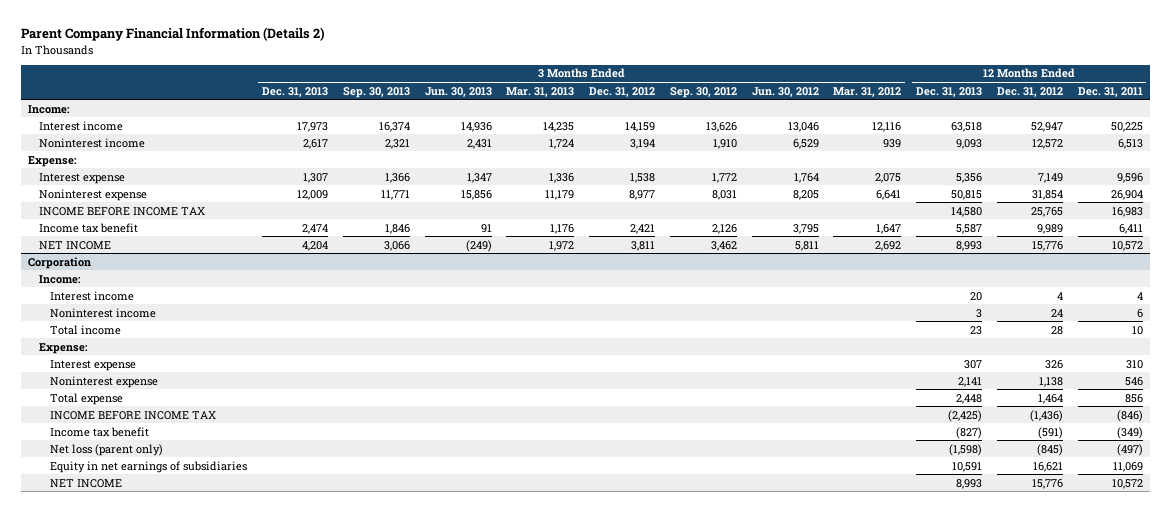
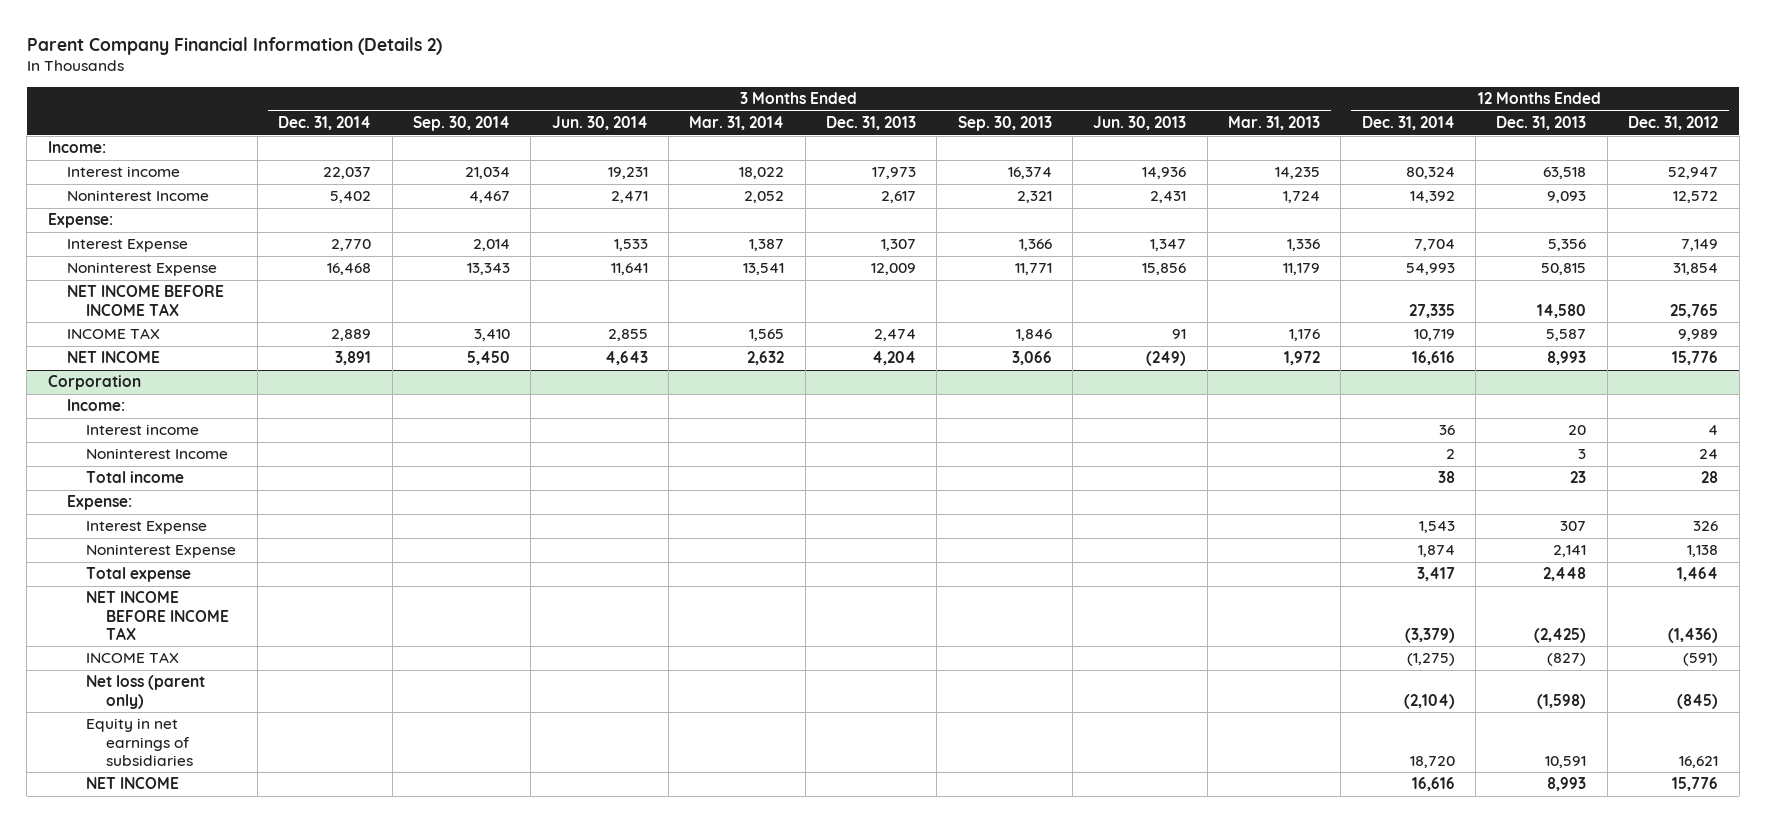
- | 3 Months Ended Dec. 31, 2013 | 3 Months Ended Sep. 30, 2013 | 3 Months Ended Jun. 30, 2013 | 3 Months Ended Mar. 31, 2013 | 3 Months Ended Dec. 31, 2012 | 3 Months Ended Sep. 30, 2012 | 3 Months Ended Jun. 30, 2012 | 3 Months Ended Mar. 31, 2012 | 12 Months Ended Dec. 31, 2013 | 12 Months Ended Dec. 31, 2012 | 12 Months Ended Dec. 31, 2011
+ | 3 Months Ended Dec. 31, 2014 | 3 Months Ended Sep. 30, 2014 | 3 Months Ended Jun. 30, 2014 | 3 Months Ended Mar. 31, 2014 | 3 Months Ended Dec. 31, 2013 | 3 Months Ended Sep. 30, 2013 | 3 Months Ended Jun. 30, 2013 | 3 Months Ended Mar. 31, 2013 | 12 Months Ended Dec. 31, 2014 | 12 Months Ended Dec. 31, 2013 | 12 Months Ended Dec. 31, 2012
- Noninterest income | 2,617 | 2,321 | 2,431 | 1,724 | 3,194 | 1,910 | 6,529 | 939 | 9,093 | 12,572 | 6,513
+ Noninterest Income | 5,402 | 4,467 | 2,471 | 2,052 | 2,617 | 2,321 | 2,431 | 1,724 | 14,392 | 9,093 | 12,572
- Interest expense | 1,307 | 1,366 | 1,347 | 1,336 | 1,538 | 1,772 | 1,764 | 2,075 | 5,356 | 7,149 | 9,596
- Noninterest expense | 12,009 | 11,771 | 15,856 | 11,179 | 8,977 | 8,031 | 8,205 | 6,641 | 50,815 | 31,854 | 26,904
- INCOME BEFORE INCOME TAX | | | | | | | | | 14,580 | 25,765 | 16,983
- Income tax benefit | 2,474 | 1,846 | 91 | 1,176 | 2,421 | 2,126 | 3,795 | 1,647 | 5,587 | 9,989 | 6,411
+ Interest Expense | 2,770 | 2,014 | 1,533 | 1,387 | 1,307 | 1,366 | 1,347 | 1,336 | 7,704 | 5,356 | 7,149
+ Noninterest Expense | 16,468 | 13,343 | 11,641 | 13,541 | 12,009 | 11,771 | 15,856 | 11,179 | 54,993 | 50,815 | 31,854
+ NET INCOME BEFORE INCOME TAX | | | | | | | | | 27,335 | 14,580 | 25,765
+ INCOME TAX | 2,889 | 3,410 | 2,855 | 1,565 | 2,474 | 1,846 | 91 | 1,176 | 10,719 | 5,587 | 9,989
@ Corporation
- Noninterest income | | | | | | | | | 3 | 24 | 6
+ Noninterest Income | | | | | | | | | 2 | 3 | 24
- Interest expense | | | | | | | | | 307 | 326 | 310
- Noninterest expense | | | | | | | | | 2,141 | 1,138 | 546
+ Interest Expense | | | | | | | | | 1,543 | 307 | 326
+ Noninterest Expense | | | | | | | | | 1,874 | 2,141 | 1,138
- INCOME BEFORE INCOME TAX | | | | | | | | | (2,425) | (1,436) | (846)
- Income tax benefit | | | | | | | | | (827) | (591) | (349)
+ NET INCOME BEFORE INCOME TAX | | | | | | | | | (3,379) | (2,425) | (1,436)
+ INCOME TAX | | | | | | | | | (1,275) | (827) | (591)

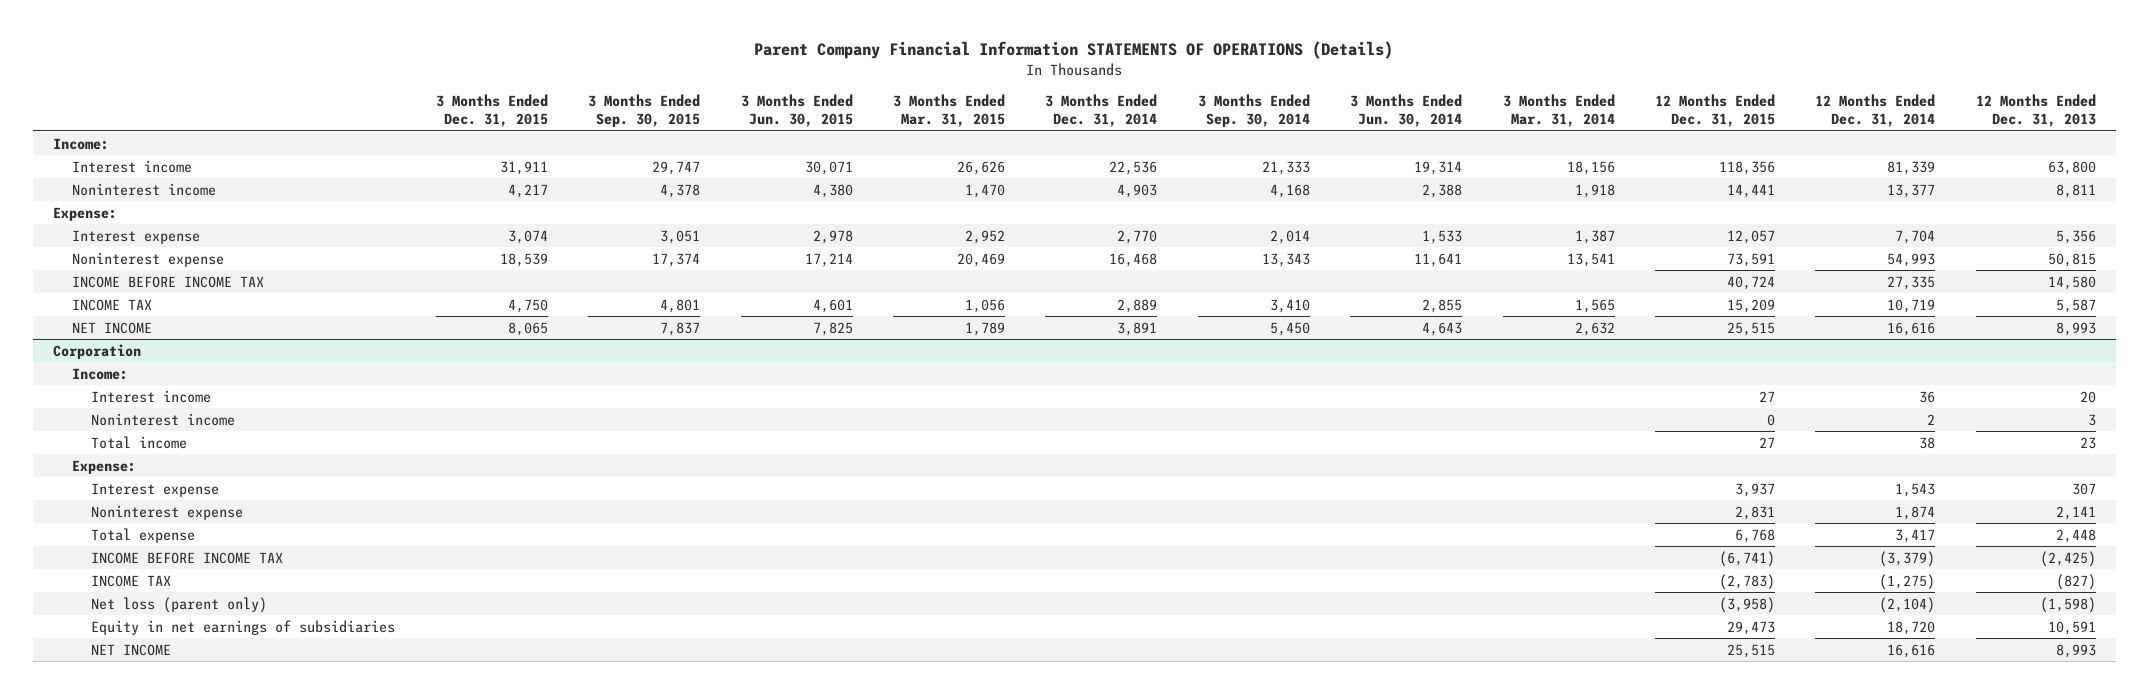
- Parent Company Financial Information (Details 2)
+ Parent Company Financial Information STATEMENTS OF OPERATIONS (Details)
- | 3 Months Ended Dec. 31, 2014 | 3 Months Ended Sep. 30, 2014 | 3 Months Ended Jun. 30, 2014 | 3 Months Ended Mar. 31, 2014 | 3 Months Ended Dec. 31, 2013 | 3 Months Ended Sep. 30, 2013 | 3 Months Ended Jun. 30, 2013 | 3 Months Ended Mar. 31, 2013 | 12 Months Ended Dec. 31, 2014 | 12 Months Ended Dec. 31, 2013 | 12 Months Ended Dec. 31, 2012
+ | 3 Months Ended Dec. 31, 2015 | 3 Months Ended Sep. 30, 2015 | 3 Months Ended Jun. 30, 2015 | 3 Months Ended Mar. 31, 2015 | 3 Months Ended Dec. 31, 2014 | 3 Months Ended Sep. 30, 2014 | 3 Months Ended Jun. 30, 2014 | 3 Months Ended Mar. 31, 2014 | 12 Months Ended Dec. 31, 2015 | 12 Months Ended Dec. 31, 2014 | 12 Months Ended Dec. 31, 2013
- Interest income | 22,037 | 21,034 | 19,231 | 18,022 | 17,973 | 16,374 | 14,936 | 14,235 | 80,324 | 63,518 | 52,947
- Noninterest Income | 5,402 | 4,467 | 2,471 | 2,052 | 2,617 | 2,321 | 2,431 | 1,724 | 14,392 | 9,093 | 12,572
+ Interest income | 31,911 | 29,747 | 30,071 | 26,626 | 22,536 | 21,333 | 19,314 | 18,156 | 118,356 | 81,339 | 63,800
+ Noninterest income | 4,217 | 4,378 | 4,380 | 1,470 | 4,903 | 4,168 | 2,388 | 1,918 | 14,441 | 13,377 | 8,811
- Interest Expense | 2,770 | 2,014 | 1,533 | 1,387 | 1,307 | 1,366 | 1,347 | 1,336 | 7,704 | 5,356 | 7,149
- Noninterest Expense | 16,468 | 13,343 | 11,641 | 13,541 | 12,009 | 11,771 | 15,856 | 11,179 | 54,993 | 50,815 | 31,854
- NET INCOME BEFORE INCOME TAX | | | | | | | | | 27,335 | 14,580 | 25,765
+ Interest expense | 3,074 | 3,051 | 2,978 | 2,952 | 2,770 | 2,014 | 1,533 | 1,387 | 12,057 | 7,704 | 5,356
+ Noninterest expense | 18,539 | 17,374 | 17,214 | 20,469 | 16,468 | 13,343 | 11,641 | 13,541 | 73,591 | 54,993 | 50,815
+ INCOME BEFORE INCOME TAX | | | | | | | | | 40,724 | 27,335 | 14,580
@ Corporation
- Noninterest Income | | | | | | | | | 2 | 3 | 24
+ Noninterest income | | | | | | | | | 0 | 2 | 3
- Interest Expense | | | | | | | | | 1,543 | 307 | 326
- Noninterest Expense | | | | | | | | | 1,874 | 2,141 | 1,138
+ Interest expense | | | | | | | | | 3,937 | 1,543 | 307
+ Noninterest expense | | | | | | | | | 2,831 | 1,874 | 2,141
- NET INCOME BEFORE INCOME TAX | | | | | | | | | (3,379) | (2,425) | (1,436)
+ INCOME BEFORE INCOME TAX | | | | | | | | | (6,741) | (3,379) | (2,425)

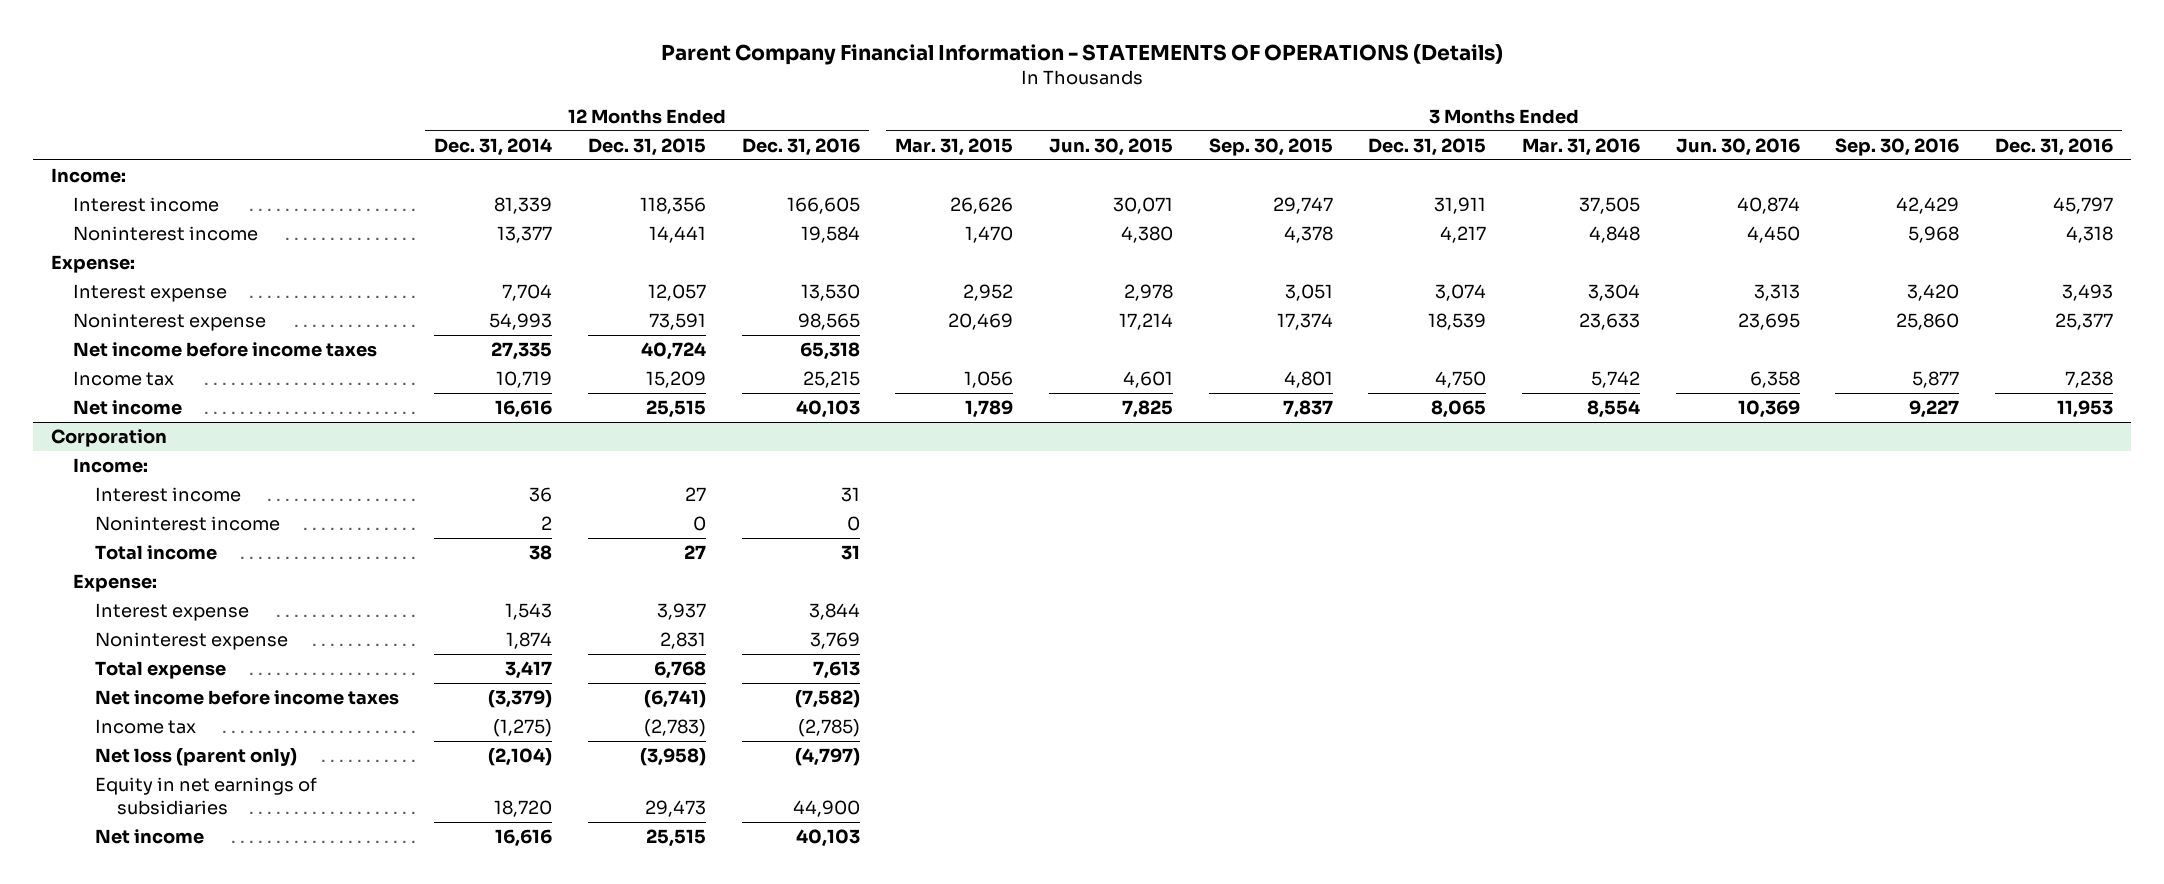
- Parent Company Financial Information STATEMENTS OF OPERATIONS (Details)
+ Parent Company Financial Information - STATEMENTS OF OPERATIONS (Details)
- | 3 Months Ended Dec. 31, 2015 | 3 Months Ended Sep. 30, 2015 | 3 Months Ended Jun. 30, 2015 | 3 Months Ended Mar. 31, 2015 | 3 Months Ended Dec. 31, 2014 | 3 Months Ended Sep. 30, 2014 | 3 Months Ended Jun. 30, 2014 | 3 Months Ended Mar. 31, 2014 | 12 Months Ended Dec. 31, 2015 | 12 Months Ended Dec. 31, 2014 | 12 Months Ended Dec. 31, 2013
+ | 12 Months Ended Dec. 31, 2014 | 12 Months Ended Dec. 31, 2015 | 12 Months Ended Dec. 31, 2016 | 3 Months Ended Mar. 31, 2015 | 3 Months Ended Jun. 30, 2015 | 3 Months Ended Sep. 30, 2015 | 3 Months Ended Dec. 31, 2015 | 3 Months Ended Mar. 31, 2016 | 3 Months Ended Jun. 30, 2016 | 3 Months Ended Sep. 30, 2016 | 3 Months Ended Dec. 31, 2016
- INCOME BEFORE INCOME TAX | | | | | | | | | 40,724 | 27,335 | 14,580
- INCOME TAX | 4,750 | 4,801 | 4,601 | 1,056 | 2,889 | 3,410 | 2,855 | 1,565 | 15,209 | 10,719 | 5,587
- NET INCOME | 8,065 | 7,837 | 7,825 | 1,789 | 3,891 | 5,450 | 4,643 | 2,632 | 25,515 | 16,616 | 8,993
+ Net income before income taxes | 27,335 | 40,724 | 65,318 | | | | | | | |
+ Income tax | 10,719 | 15,209 | 25,215 | 1,056 | 4,601 | 4,801 | 4,750 | 5,742 | 6,358 | 5,877 | 7,238
+ Net income | 16,616 | 25,515 | 40,103 | 1,789 | 7,825 | 7,837 | 8,065 | 8,554 | 10,369 | 9,227 | 11,953
@ Corporation
- INCOME BEFORE INCOME TAX | | | | | | | | | (6,741) | (3,379) | (2,425)
- INCOME TAX | | | | | | | | | (2,783) | (1,275) | (827)
+ Net income before income taxes | (3,379) | (6,741) | (7,582) | | | | | | | |
+ Income tax | (1,275) | (2,783) | (2,785) | | | | | | | |
- NET INCOME | | | | | | | | | 25,515 | 16,616 | 8,993
+ Net income | 16,616 | 25,515 | 40,103 | | | | | | | |

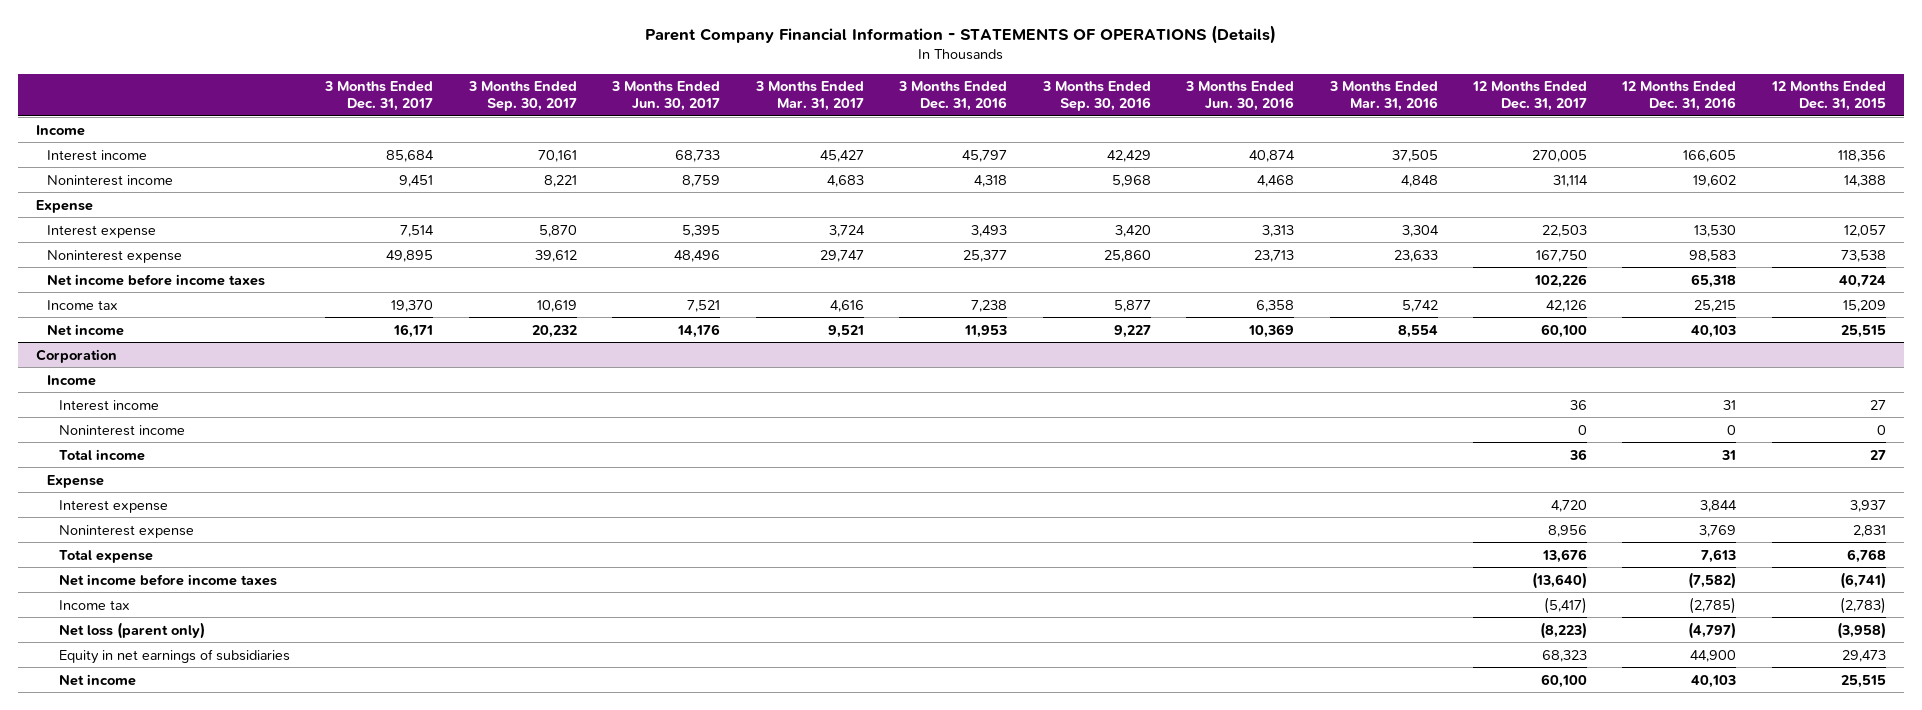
- | 12 Months Ended Dec. 31, 2014 | 12 Months Ended Dec. 31, 2015 | 12 Months Ended Dec. 31, 2016 | 3 Months Ended Mar. 31, 2015 | 3 Months Ended Jun. 30, 2015 | 3 Months Ended Sep. 30, 2015 | 3 Months Ended Dec. 31, 2015 | 3 Months Ended Mar. 31, 2016 | 3 Months Ended Jun. 30, 2016 | 3 Months Ended Sep. 30, 2016 | 3 Months Ended Dec. 31, 2016
+ | 3 Months Ended Dec. 31, 2017 | 3 Months Ended Sep. 30, 2017 | 3 Months Ended Jun. 30, 2017 | 3 Months Ended Mar. 31, 2017 | 3 Months Ended Dec. 31, 2016 | 3 Months Ended Sep. 30, 2016 | 3 Months Ended Jun. 30, 2016 | 3 Months Ended Mar. 31, 2016 | 12 Months Ended Dec. 31, 2017 | 12 Months Ended Dec. 31, 2016 | 12 Months Ended Dec. 31, 2015
- Income:
+ Income
- Noninterest income | 13,377 | 14,441 | 19,584 | 1,470 | 4,380 | 4,378 | 4,217 | 4,848 | 4,450 | 5,968 | 4,318
- Expense:
+ Noninterest income | 9,451 | 8,221 | 8,759 | 4,683 | 4,318 | 5,968 | 4,468 | 4,848 | 31,114 | 19,602 | 14,388
+ Expense
- Noninterest expense | 54,993 | 73,591 | 98,565 | 20,469 | 17,214 | 17,374 | 18,539 | 23,633 | 23,695 | 25,860 | 25,377
+ Noninterest expense | 49,895 | 39,612 | 48,496 | 29,747 | 25,377 | 25,860 | 23,713 | 23,633 | 167,750 | 98,583 | 73,538
@ Corporation
- Income:
+ Income
- Expense:
+ Expense

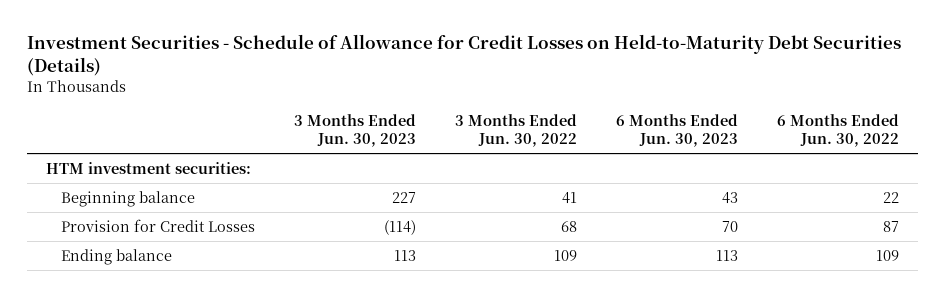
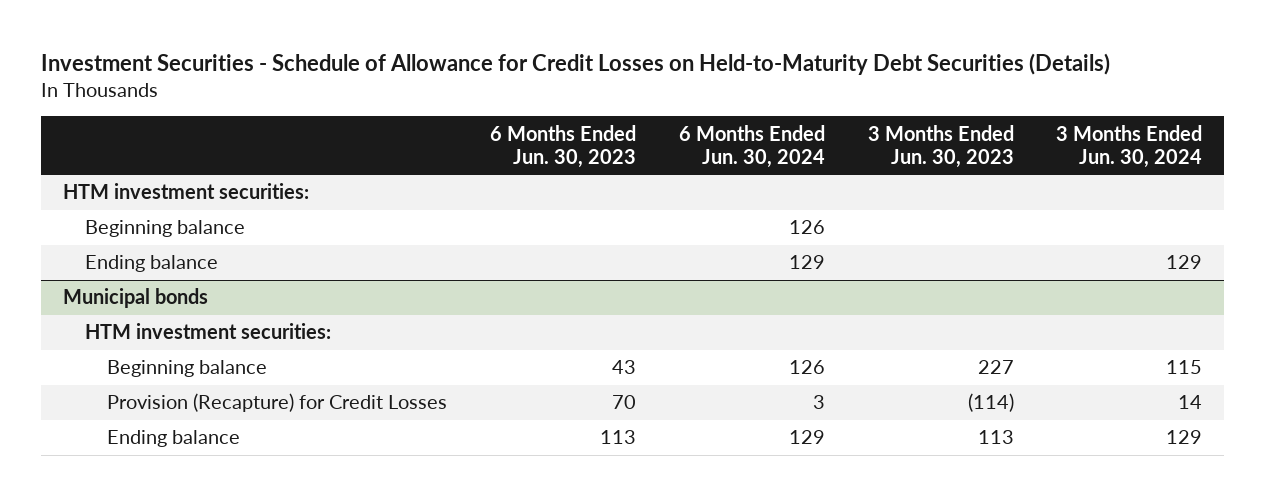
- | 3 Months Ended Jun. 30, 2023 | 3 Months Ended Jun. 30, 2022 | 6 Months Ended Jun. 30, 2023 | 6 Months Ended Jun. 30, 2022
+ | 6 Months Ended Jun. 30, 2023 | 6 Months Ended Jun. 30, 2024 | 3 Months Ended Jun. 30, 2023 | 3 Months Ended Jun. 30, 2024
+ Beginning balance | | 126 | |
+ Ending balance | | 129 | | 129
+ Municipal bonds
+ HTM investment securities:
- Provision for Credit Losses | (114) | 68 | 70 | 87
+ Provision (Recapture) for Credit Losses | 70 | 3 | (114) | 14

